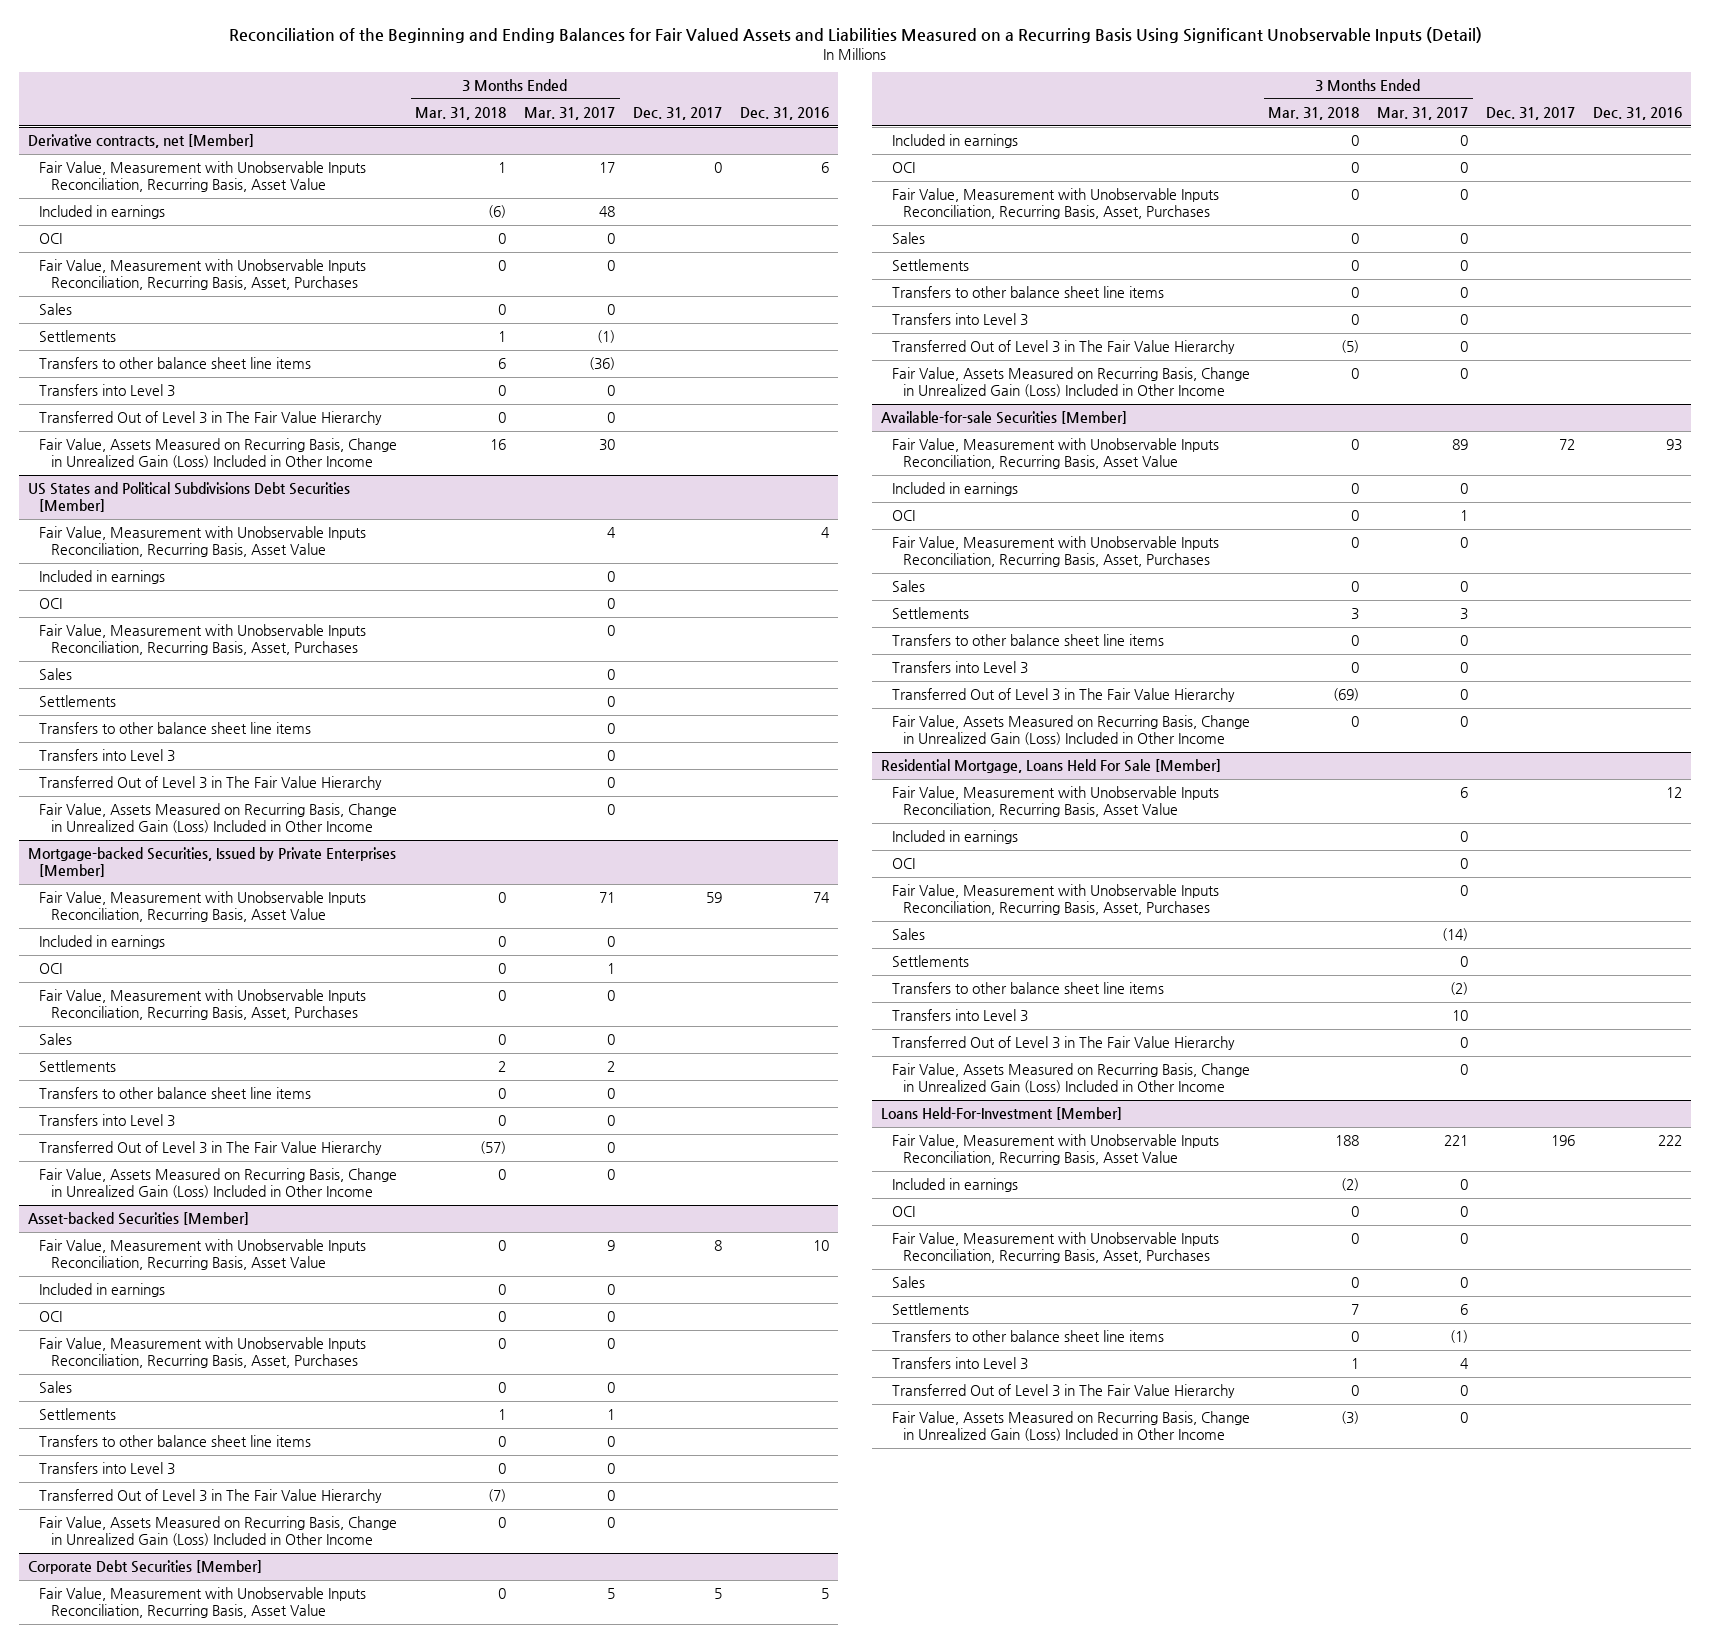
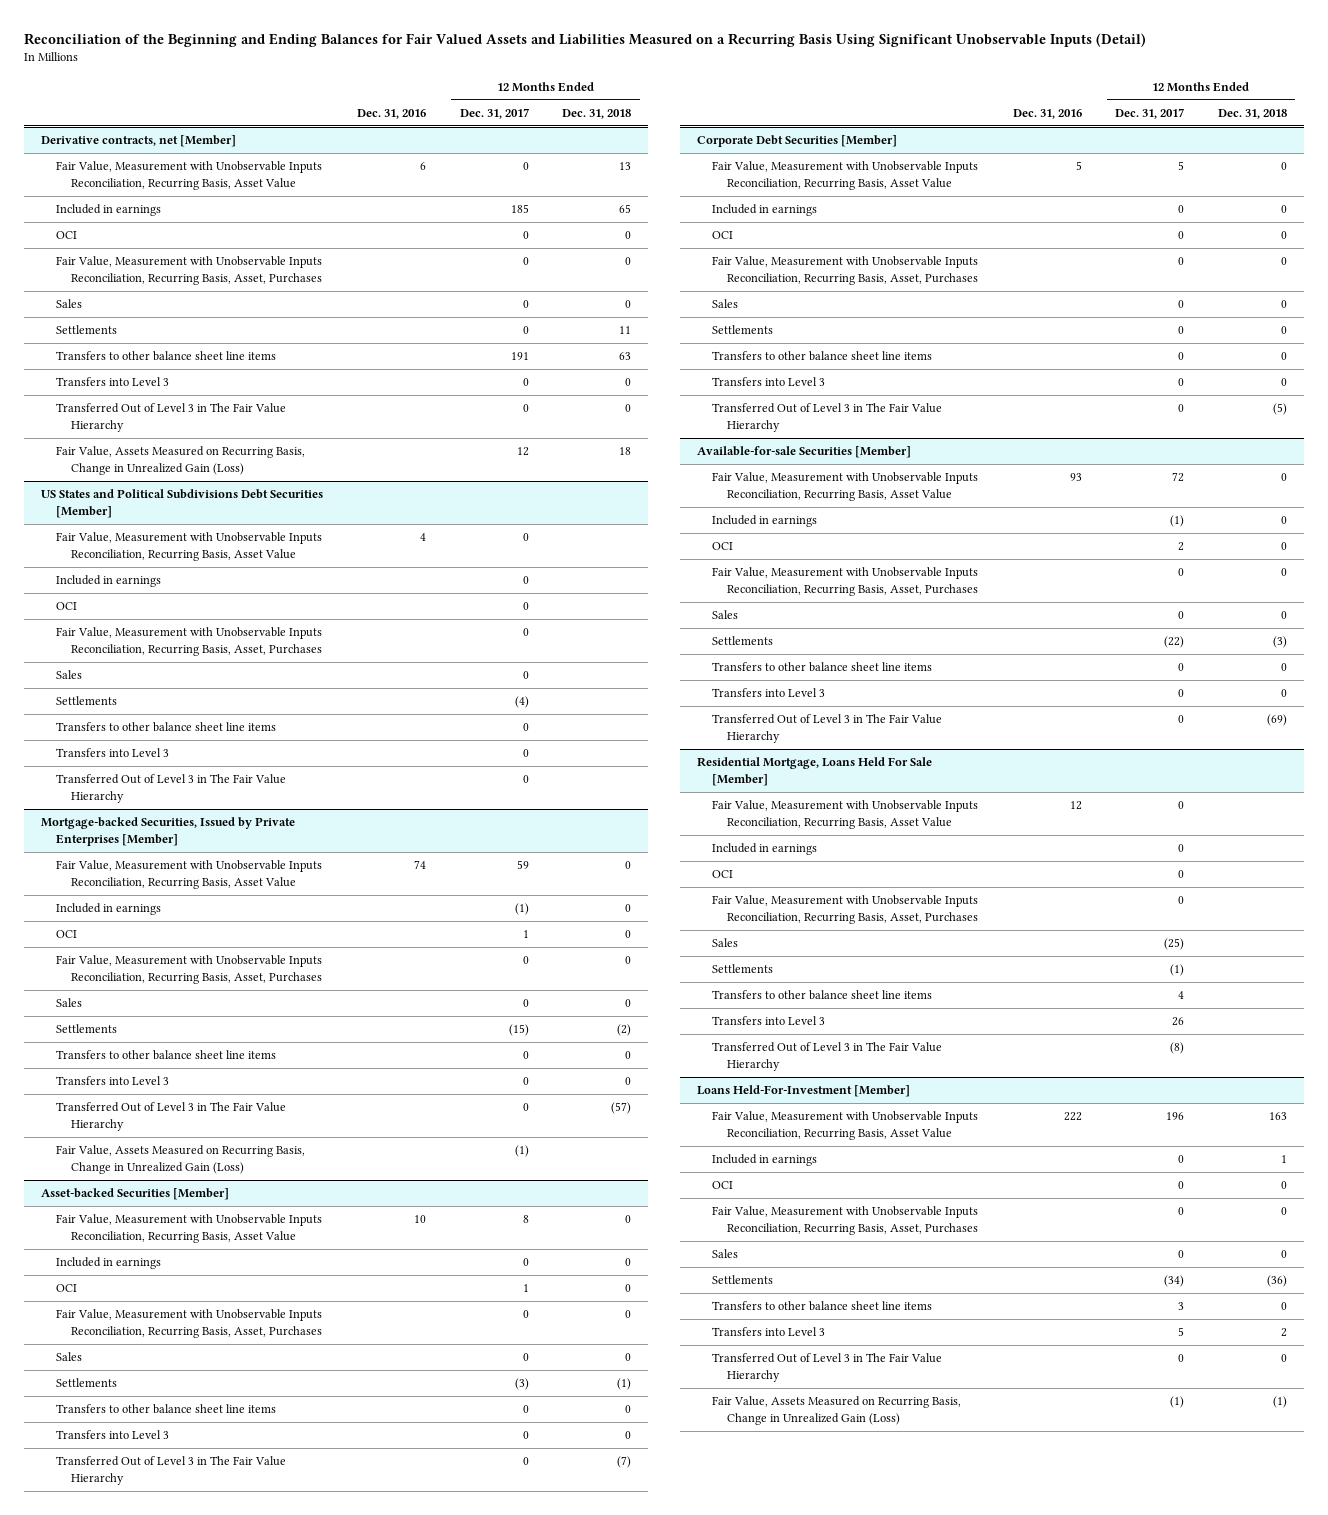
- | 3 Months Ended Mar. 31, 2018 | 3 Months Ended Mar. 31, 2017 | Dec. 31, 2017 | Dec. 31, 2016
+ | Dec. 31, 2016 | 12 Months Ended Dec. 31, 2017 | 12 Months Ended Dec. 31, 2018
@ Derivative contracts, net [Member]
- Fair Value, Assets Measured on Recurring Basis, Change in Unrealized Gain (Loss) Included in Other Income | 16 | 30 | |
+ Fair Value, Assets Measured on Recurring Basis, Change in Unrealized Gain (Loss) | | 12 | 18
@ US States and Political Subdivisions Debt Securities [Member]
- Fair Value, Assets Measured on Recurring Basis, Change in Unrealized Gain (Loss) Included in Other Income | | 0 | |
@ Mortgage-backed Securities, Issued by Private Enterprises [Member]
- Fair Value, Assets Measured on Recurring Basis, Change in Unrealized Gain (Loss) Included in Other Income | 0 | 0 | |
+ Fair Value, Assets Measured on Recurring Basis, Change in Unrealized Gain (Loss) | | (1) |
@ Asset-backed Securities [Member]
- Fair Value, Assets Measured on Recurring Basis, Change in Unrealized Gain (Loss) Included in Other Income | 0 | 0 | |
@ Corporate Debt Securities [Member]
- Fair Value, Assets Measured on Recurring Basis, Change in Unrealized Gain (Loss) Included in Other Income | 0 | 0 | |
@ Available-for-sale Securities [Member]
- Fair Value, Assets Measured on Recurring Basis, Change in Unrealized Gain (Loss) Included in Other Income | 0 | 0 | |
@ Residential Mortgage, Loans Held For Sale [Member]
- Fair Value, Assets Measured on Recurring Basis, Change in Unrealized Gain (Loss) Included in Other Income | | 0 | |
@ Loans Held-For-Investment [Member]
- Fair Value, Assets Measured on Recurring Basis, Change in Unrealized Gain (Loss) Included in Other Income | (3) | 0 | |
+ Fair Value, Assets Measured on Recurring Basis, Change in Unrealized Gain (Loss) | | (1) | (1)

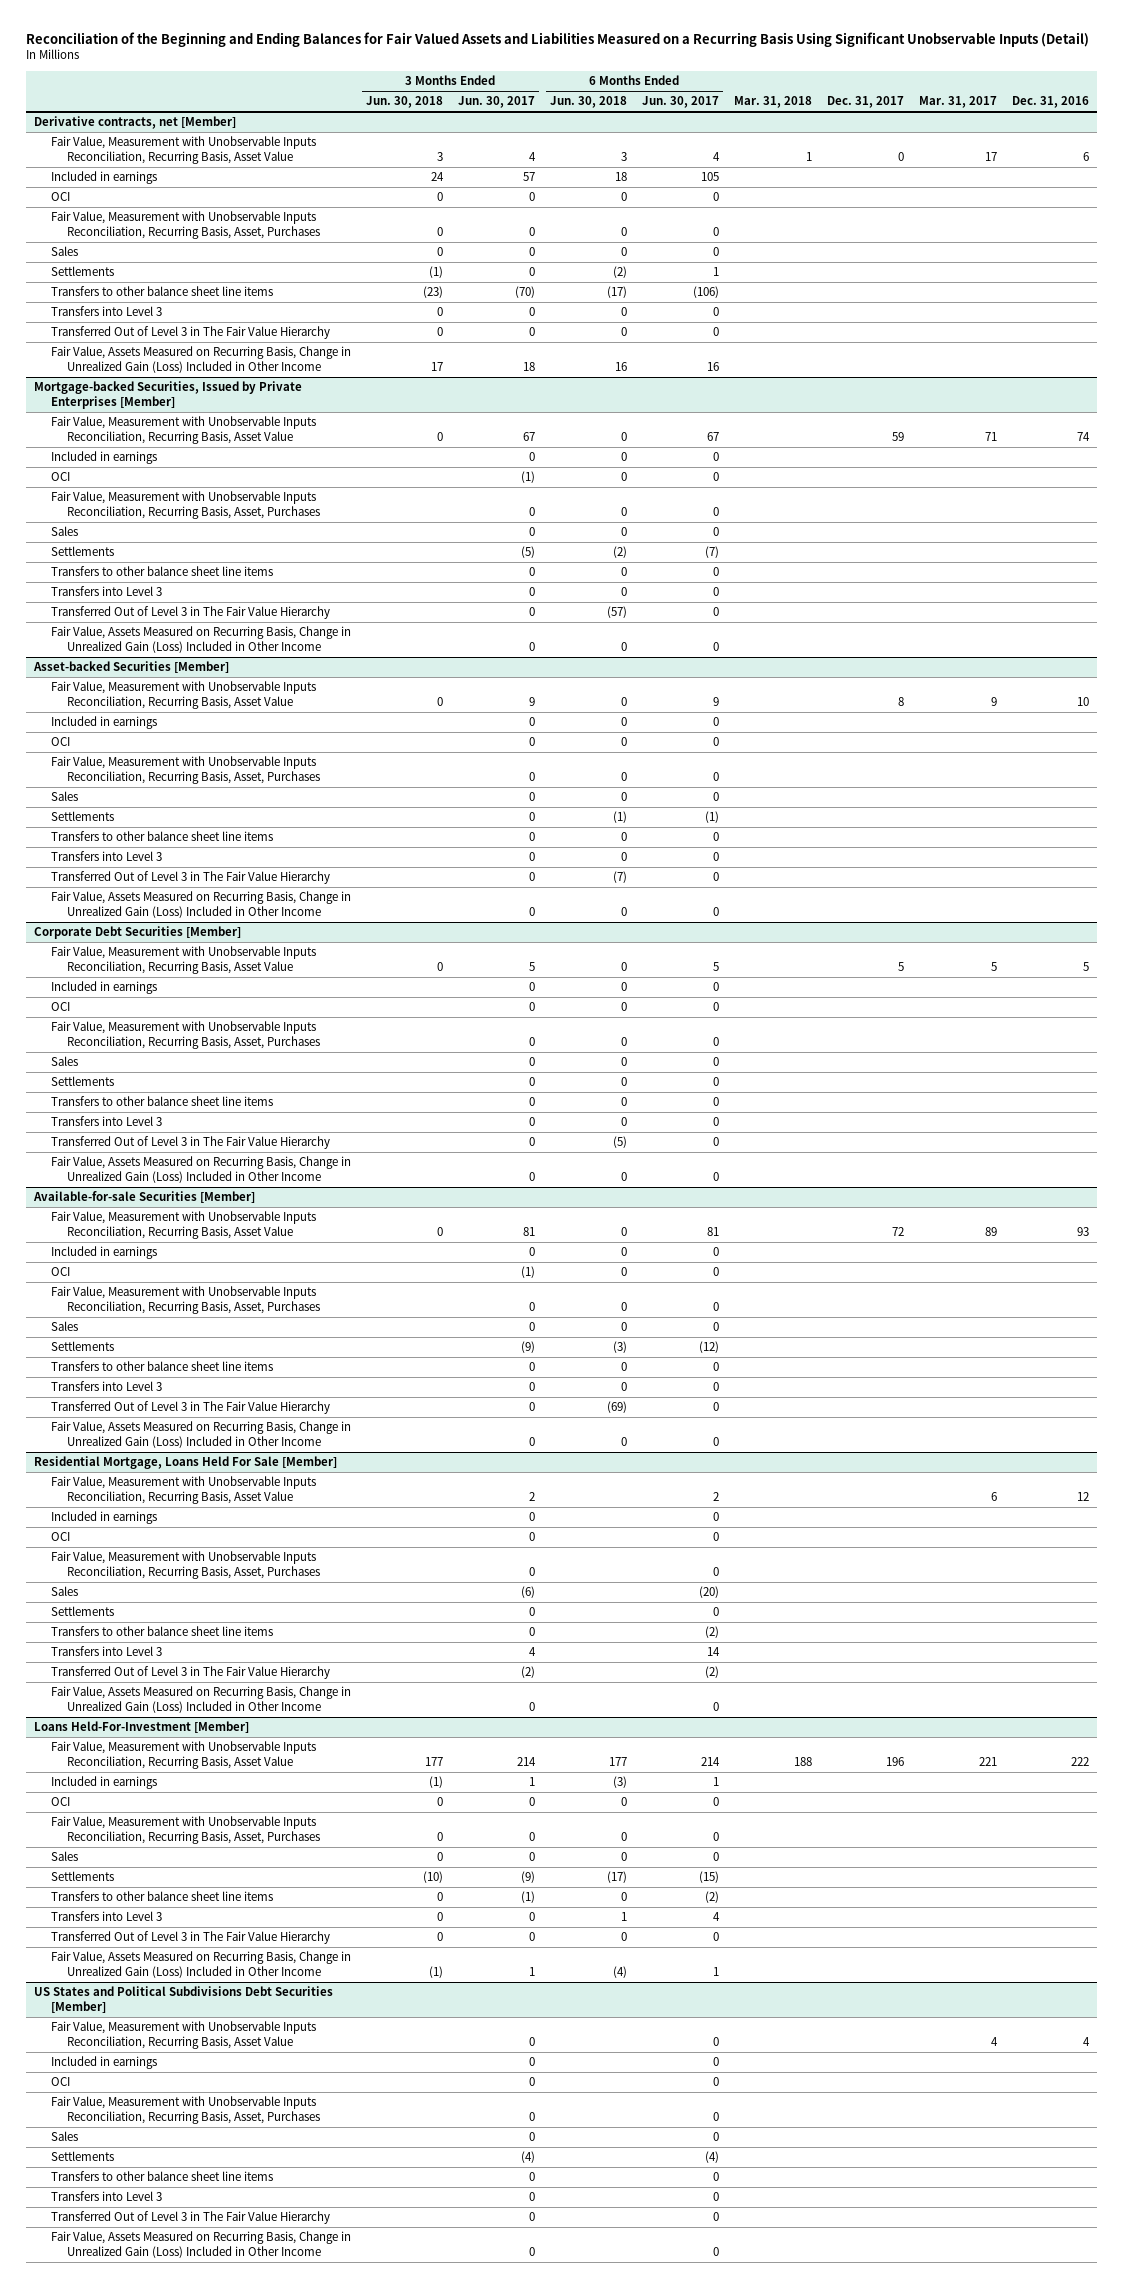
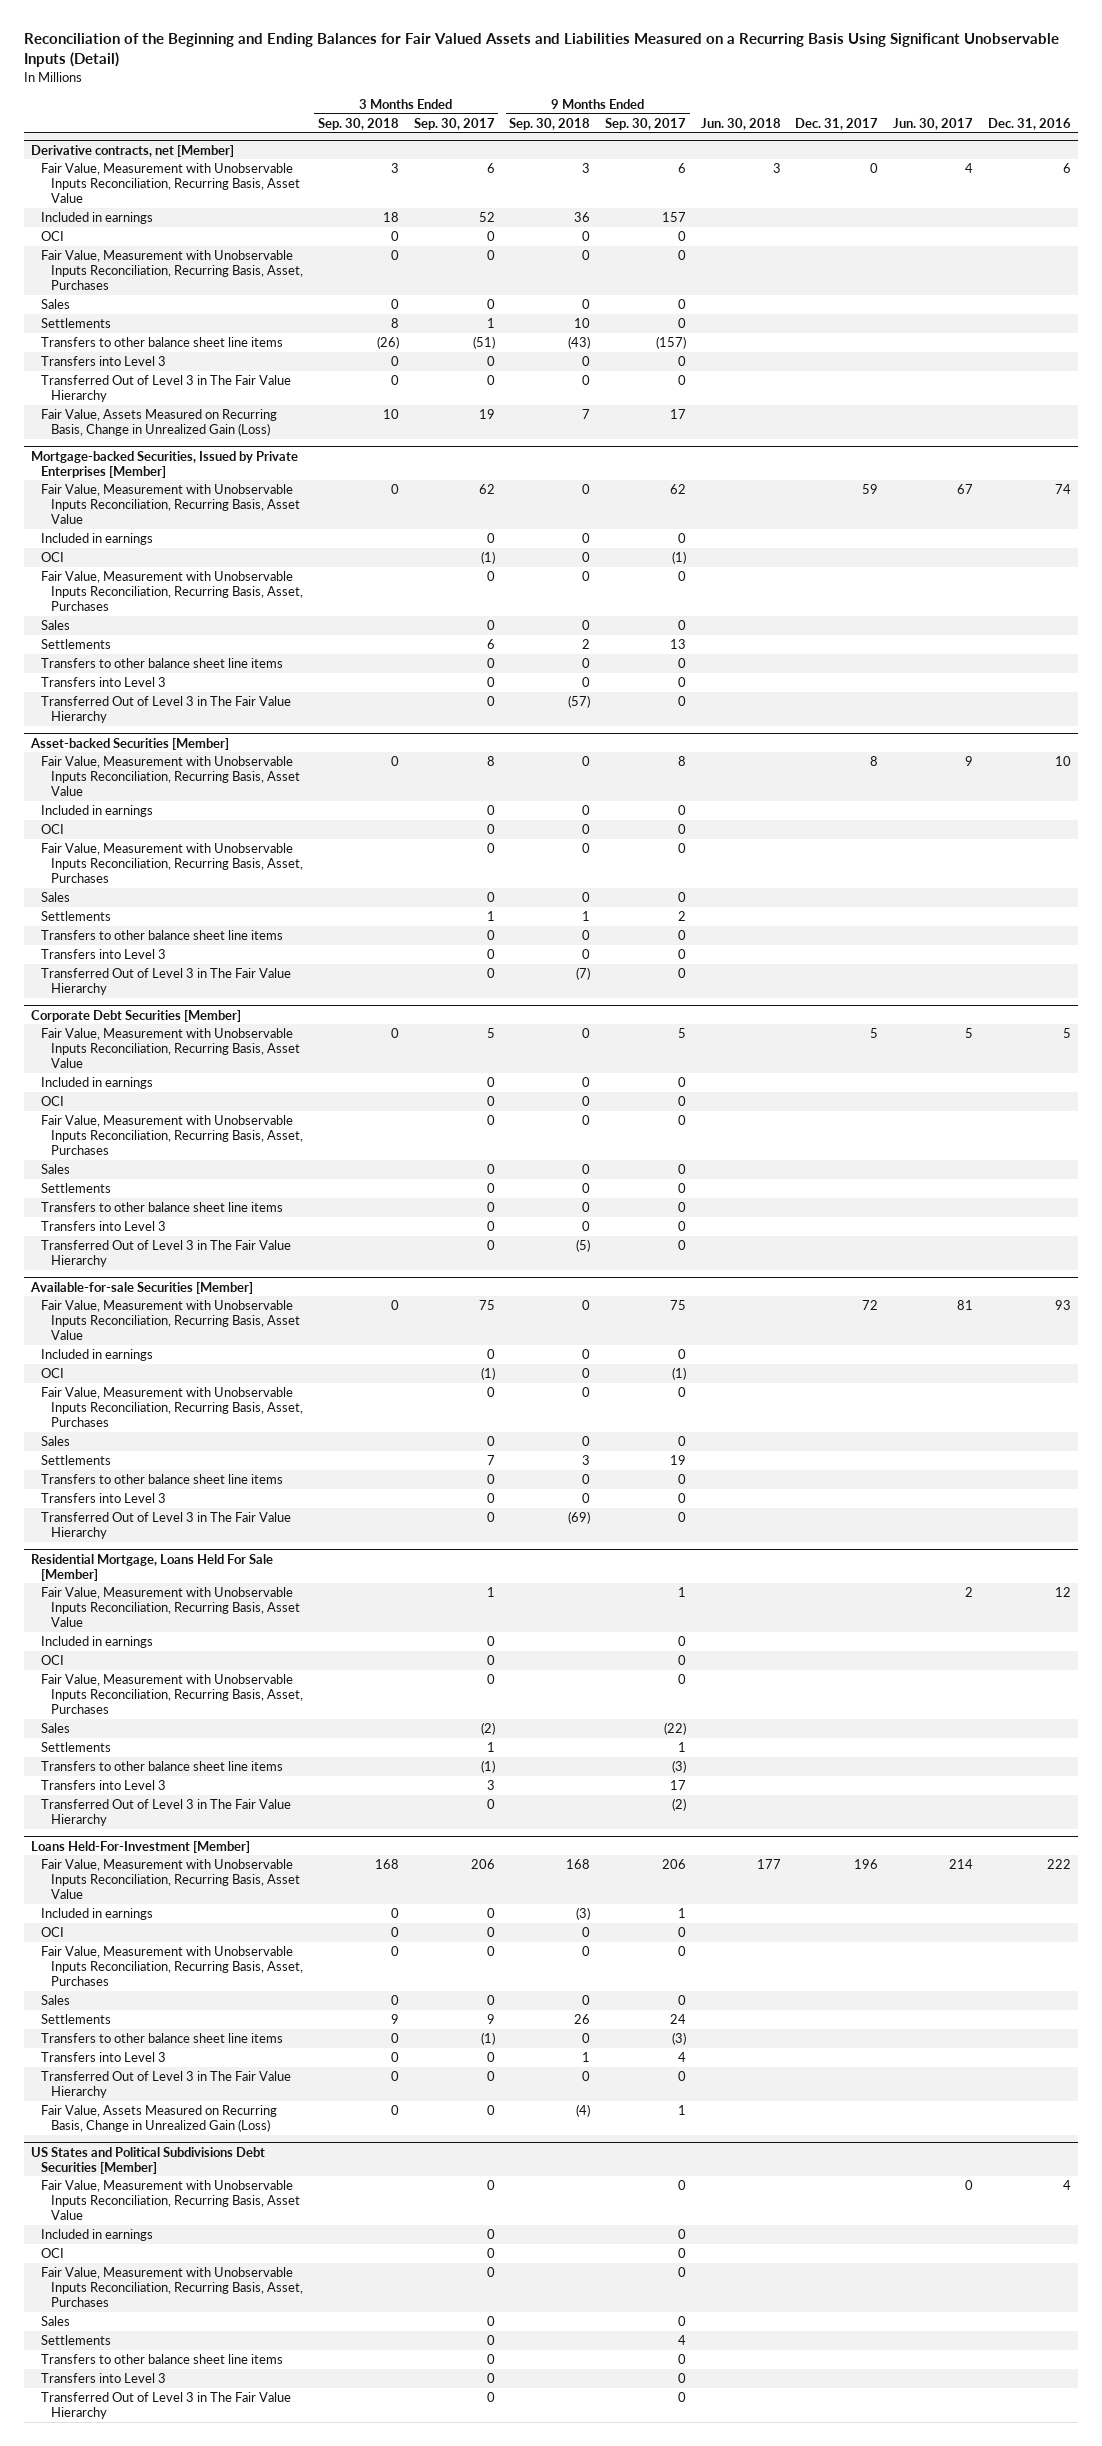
- | 3 Months Ended Jun. 30, 2018 | 3 Months Ended Jun. 30, 2017 | 6 Months Ended Jun. 30, 2018 | 6 Months Ended Jun. 30, 2017 | Mar. 31, 2018 | Dec. 31, 2017 | Mar. 31, 2017 | Dec. 31, 2016
+ | 3 Months Ended Sep. 30, 2018 | 3 Months Ended Sep. 30, 2017 | 9 Months Ended Sep. 30, 2018 | 9 Months Ended Sep. 30, 2017 | Jun. 30, 2018 | Dec. 31, 2017 | Jun. 30, 2017 | Dec. 31, 2016
@ Derivative contracts, net [Member]
- Fair Value, Assets Measured on Recurring Basis, Change in Unrealized Gain (Loss) Included in Other Income | 17 | 18 | 16 | 16 | | | |
+ Fair Value, Assets Measured on Recurring Basis, Change in Unrealized Gain (Loss) | 10 | 19 | 7 | 17 | | | |
@ Mortgage-backed Securities, Issued by Private Enterprises [Member]
- Fair Value, Assets Measured on Recurring Basis, Change in Unrealized Gain (Loss) Included in Other Income | | 0 | 0 | 0 | | | |
@ Asset-backed Securities [Member]
- Fair Value, Assets Measured on Recurring Basis, Change in Unrealized Gain (Loss) Included in Other Income | | 0 | 0 | 0 | | | |
@ Corporate Debt Securities [Member]
- Fair Value, Assets Measured on Recurring Basis, Change in Unrealized Gain (Loss) Included in Other Income | | 0 | 0 | 0 | | | |
@ Available-for-sale Securities [Member]
- Fair Value, Assets Measured on Recurring Basis, Change in Unrealized Gain (Loss) Included in Other Income | | 0 | 0 | 0 | | | |
@ Residential Mortgage, Loans Held For Sale [Member]
- Fair Value, Assets Measured on Recurring Basis, Change in Unrealized Gain (Loss) Included in Other Income | | 0 | | 0 | | | |
@ Loans Held-For-Investment [Member]
- Fair Value, Assets Measured on Recurring Basis, Change in Unrealized Gain (Loss) Included in Other Income | (1) | 1 | (4) | 1 | | | |
+ Fair Value, Assets Measured on Recurring Basis, Change in Unrealized Gain (Loss) | 0 | 0 | (4) | 1 | | | |
@ US States and Political Subdivisions Debt Securities [Member]
- Fair Value, Assets Measured on Recurring Basis, Change in Unrealized Gain (Loss) Included in Other Income | | 0 | | 0 | | | |

